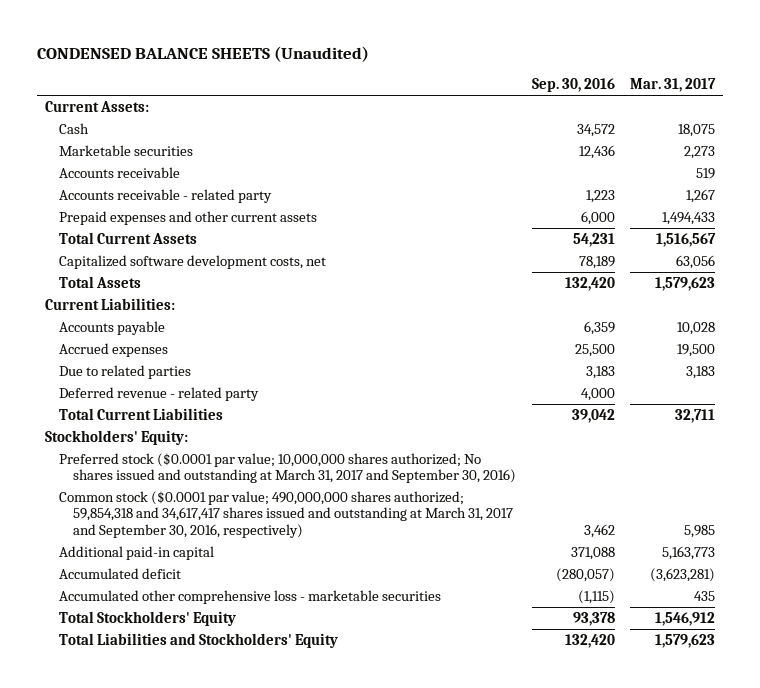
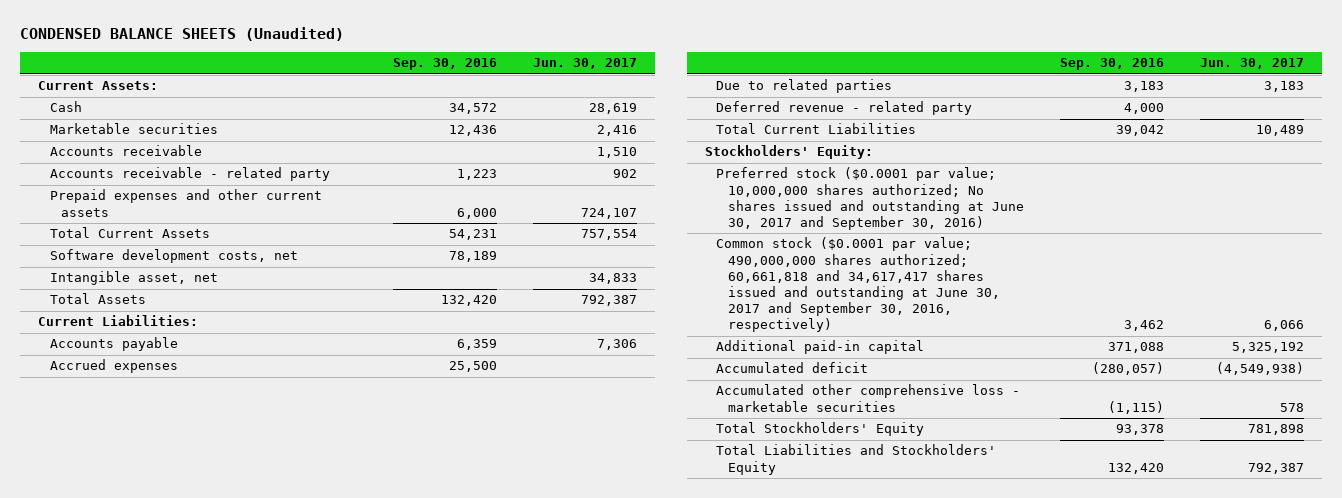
- | Sep. 30, 2016 | Mar. 31, 2017
+ | Sep. 30, 2016 | Jun. 30, 2017
- Capitalized software development costs, net | 78,189 | 63,056
+ Software development costs, net | 78,189 |
+ Intangible asset, net | | 34,833
- Preferred stock ($0.0001 par value; 10,000,000 shares authorized; No shares issued and outstanding at March 31, 2017 and September 30, 2016)
- Common stock ($0.0001 par value; 490,000,000 shares authorized; 59,854,318 and 34,617,417 shares issued and outstanding at March 31, 2017 and September 30, 2016, respectively) | 3,462 | 5,985
+ Preferred stock ($0.0001 par value; 10,000,000 shares authorized; No shares issued and outstanding at June 30, 2017 and September 30, 2016)
+ Common stock ($0.0001 par value; 490,000,000 shares authorized; 60,661,818 and 34,617,417 shares issued and outstanding at June 30, 2017 and September 30, 2016, respectively) | 3,462 | 6,066

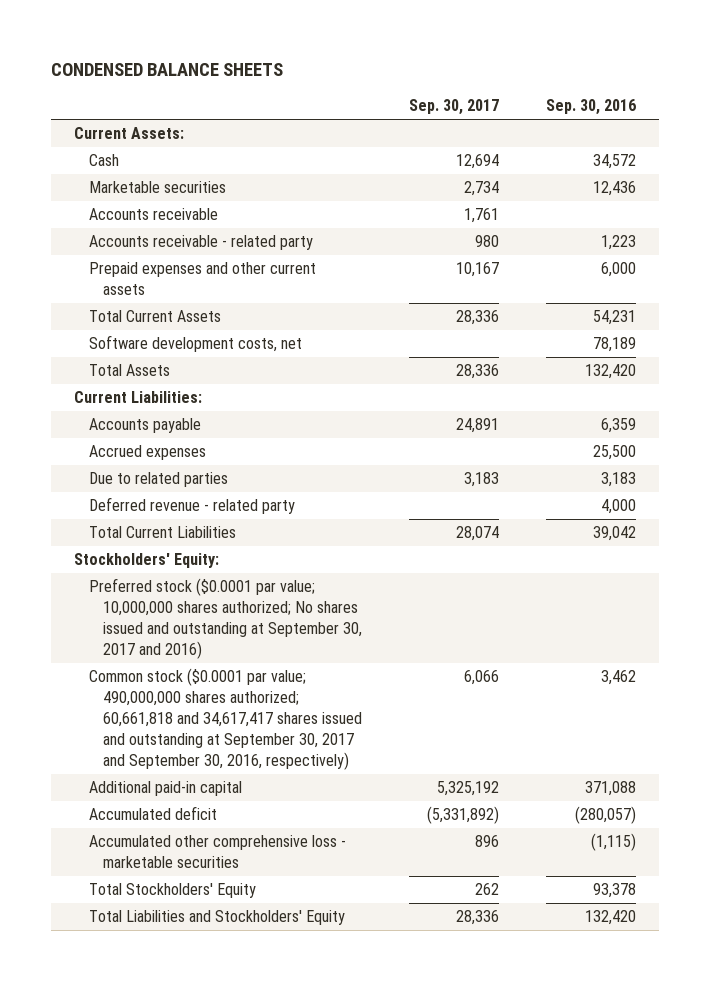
- CONDENSED BALANCE SHEETS (Unaudited)
+ CONDENSED BALANCE SHEETS
- | Sep. 30, 2016 | Jun. 30, 2017
+ | Sep. 30, 2017 | Sep. 30, 2016
- Intangible asset, net | | 34,833
- Preferred stock ($0.0001 par value; 10,000,000 shares authorized; No shares issued and outstanding at June 30, 2017 and September 30, 2016)
- Common stock ($0.0001 par value; 490,000,000 shares authorized; 60,661,818 and 34,617,417 shares issued and outstanding at June 30, 2017 and September 30, 2016, respectively) | 3,462 | 6,066
+ Preferred stock ($0.0001 par value; 10,000,000 shares authorized; No shares issued and outstanding at September 30, 2017 and 2016)
+ Common stock ($0.0001 par value; 490,000,000 shares authorized; 60,661,818 and 34,617,417 shares issued and outstanding at September 30, 2017 and September 30, 2016, respectively) | 6,066 | 3,462

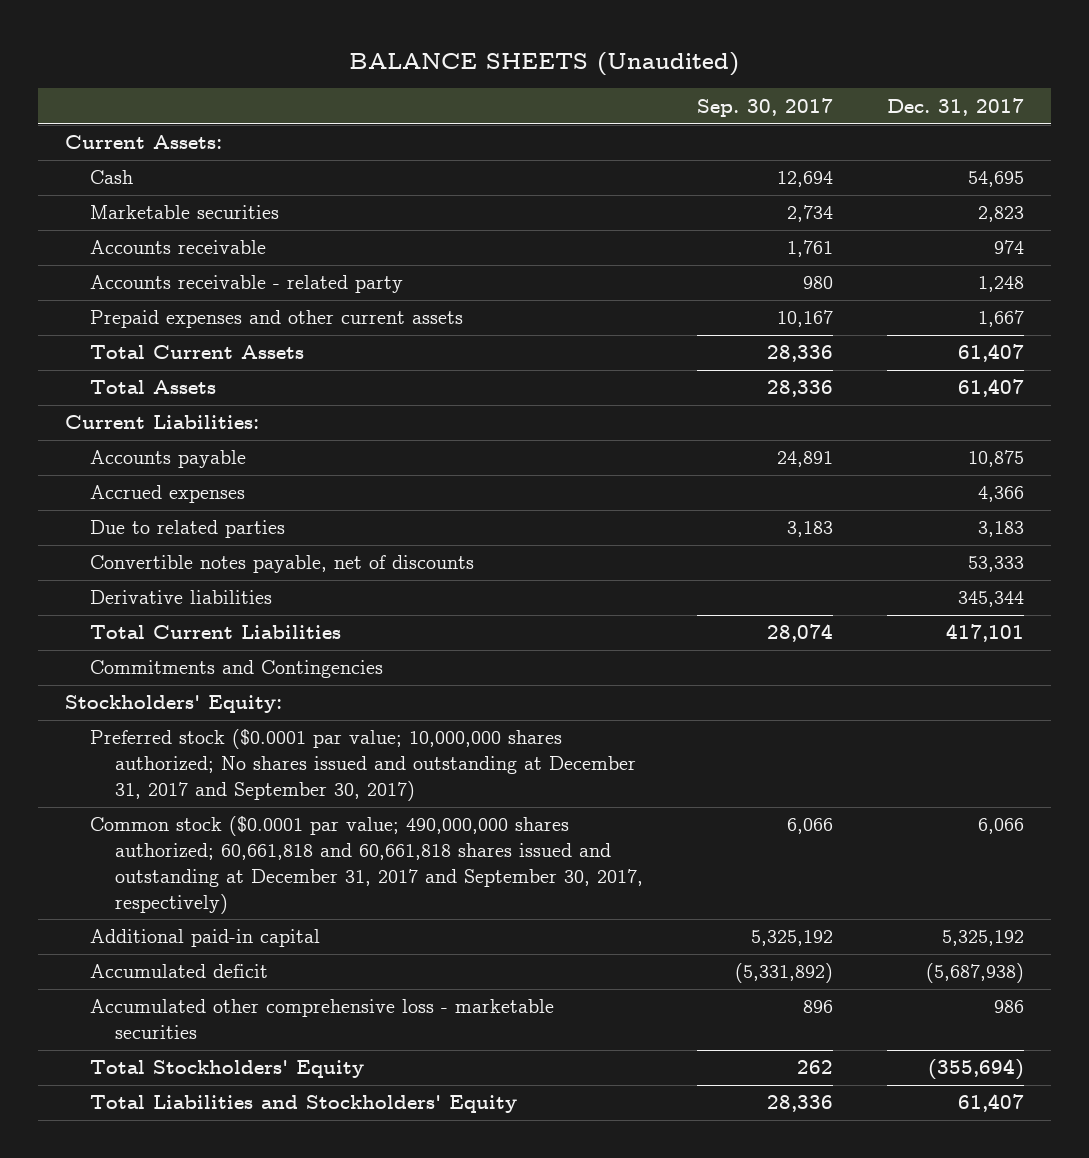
- CONDENSED BALANCE SHEETS
+ BALANCE SHEETS (Unaudited)
- | Sep. 30, 2017 | Sep. 30, 2016
+ | Sep. 30, 2017 | Dec. 31, 2017
- Software development costs, net | | 78,189
- Deferred revenue - related party | | 4,000
+ Convertible notes payable, net of discounts | | 53,333
+ Derivative liabilities | | 345,344
+ Commitments and Contingencies
- Preferred stock ($0.0001 par value; 10,000,000 shares authorized; No shares issued and outstanding at September 30, 2017 and 2016)
- Common stock ($0.0001 par value; 490,000,000 shares authorized; 60,661,818 and 34,617,417 shares issued and outstanding at September 30, 2017 and September 30, 2016, respectively) | 6,066 | 3,462
+ Preferred stock ($0.0001 par value; 10,000,000 shares authorized; No shares issued and outstanding at December 31, 2017 and September 30, 2017)
+ Common stock ($0.0001 par value; 490,000,000 shares authorized; 60,661,818 and 60,661,818 shares issued and outstanding at December 31, 2017 and September 30, 2017, respectively) | 6,066 | 6,066

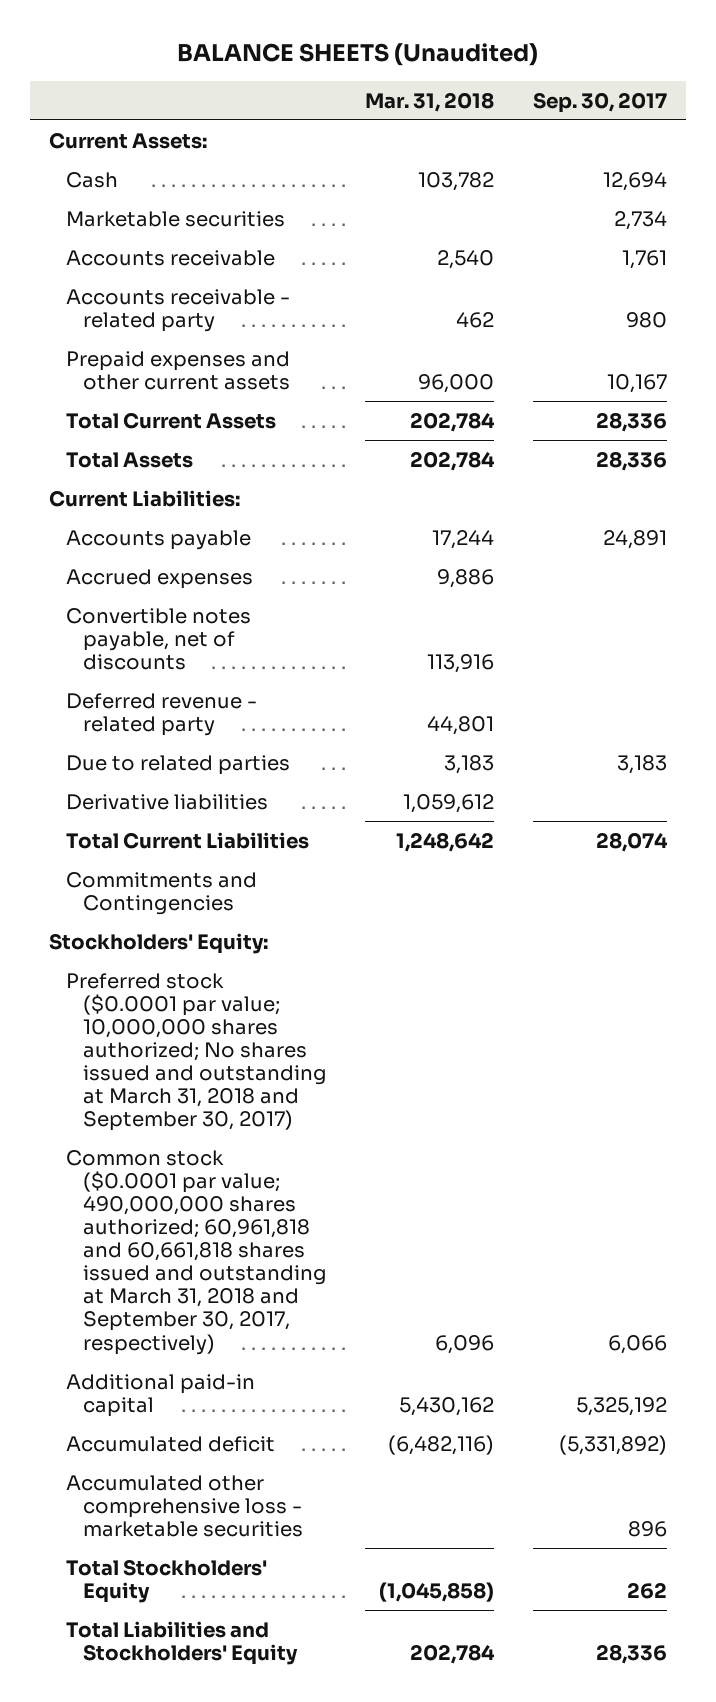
- | Sep. 30, 2017 | Dec. 31, 2017
+ | Mar. 31, 2018 | Sep. 30, 2017
+ Deferred revenue - related party | 44,801 |
moved down: Due to related parties | 3,183 | 3,183
- Preferred stock ($0.0001 par value; 10,000,000 shares authorized; No shares issued and outstanding at December 31, 2017 and September 30, 2017)
- Common stock ($0.0001 par value; 490,000,000 shares authorized; 60,661,818 and 60,661,818 shares issued and outstanding at December 31, 2017 and September 30, 2017, respectively) | 6,066 | 6,066
+ Preferred stock ($0.0001 par value; 10,000,000 shares authorized; No shares issued and outstanding at March 31, 2018 and September 30, 2017)
+ Common stock ($0.0001 par value; 490,000,000 shares authorized; 60,961,818 and 60,661,818 shares issued and outstanding at March 31, 2018 and September 30, 2017, respectively) | 6,096 | 6,066

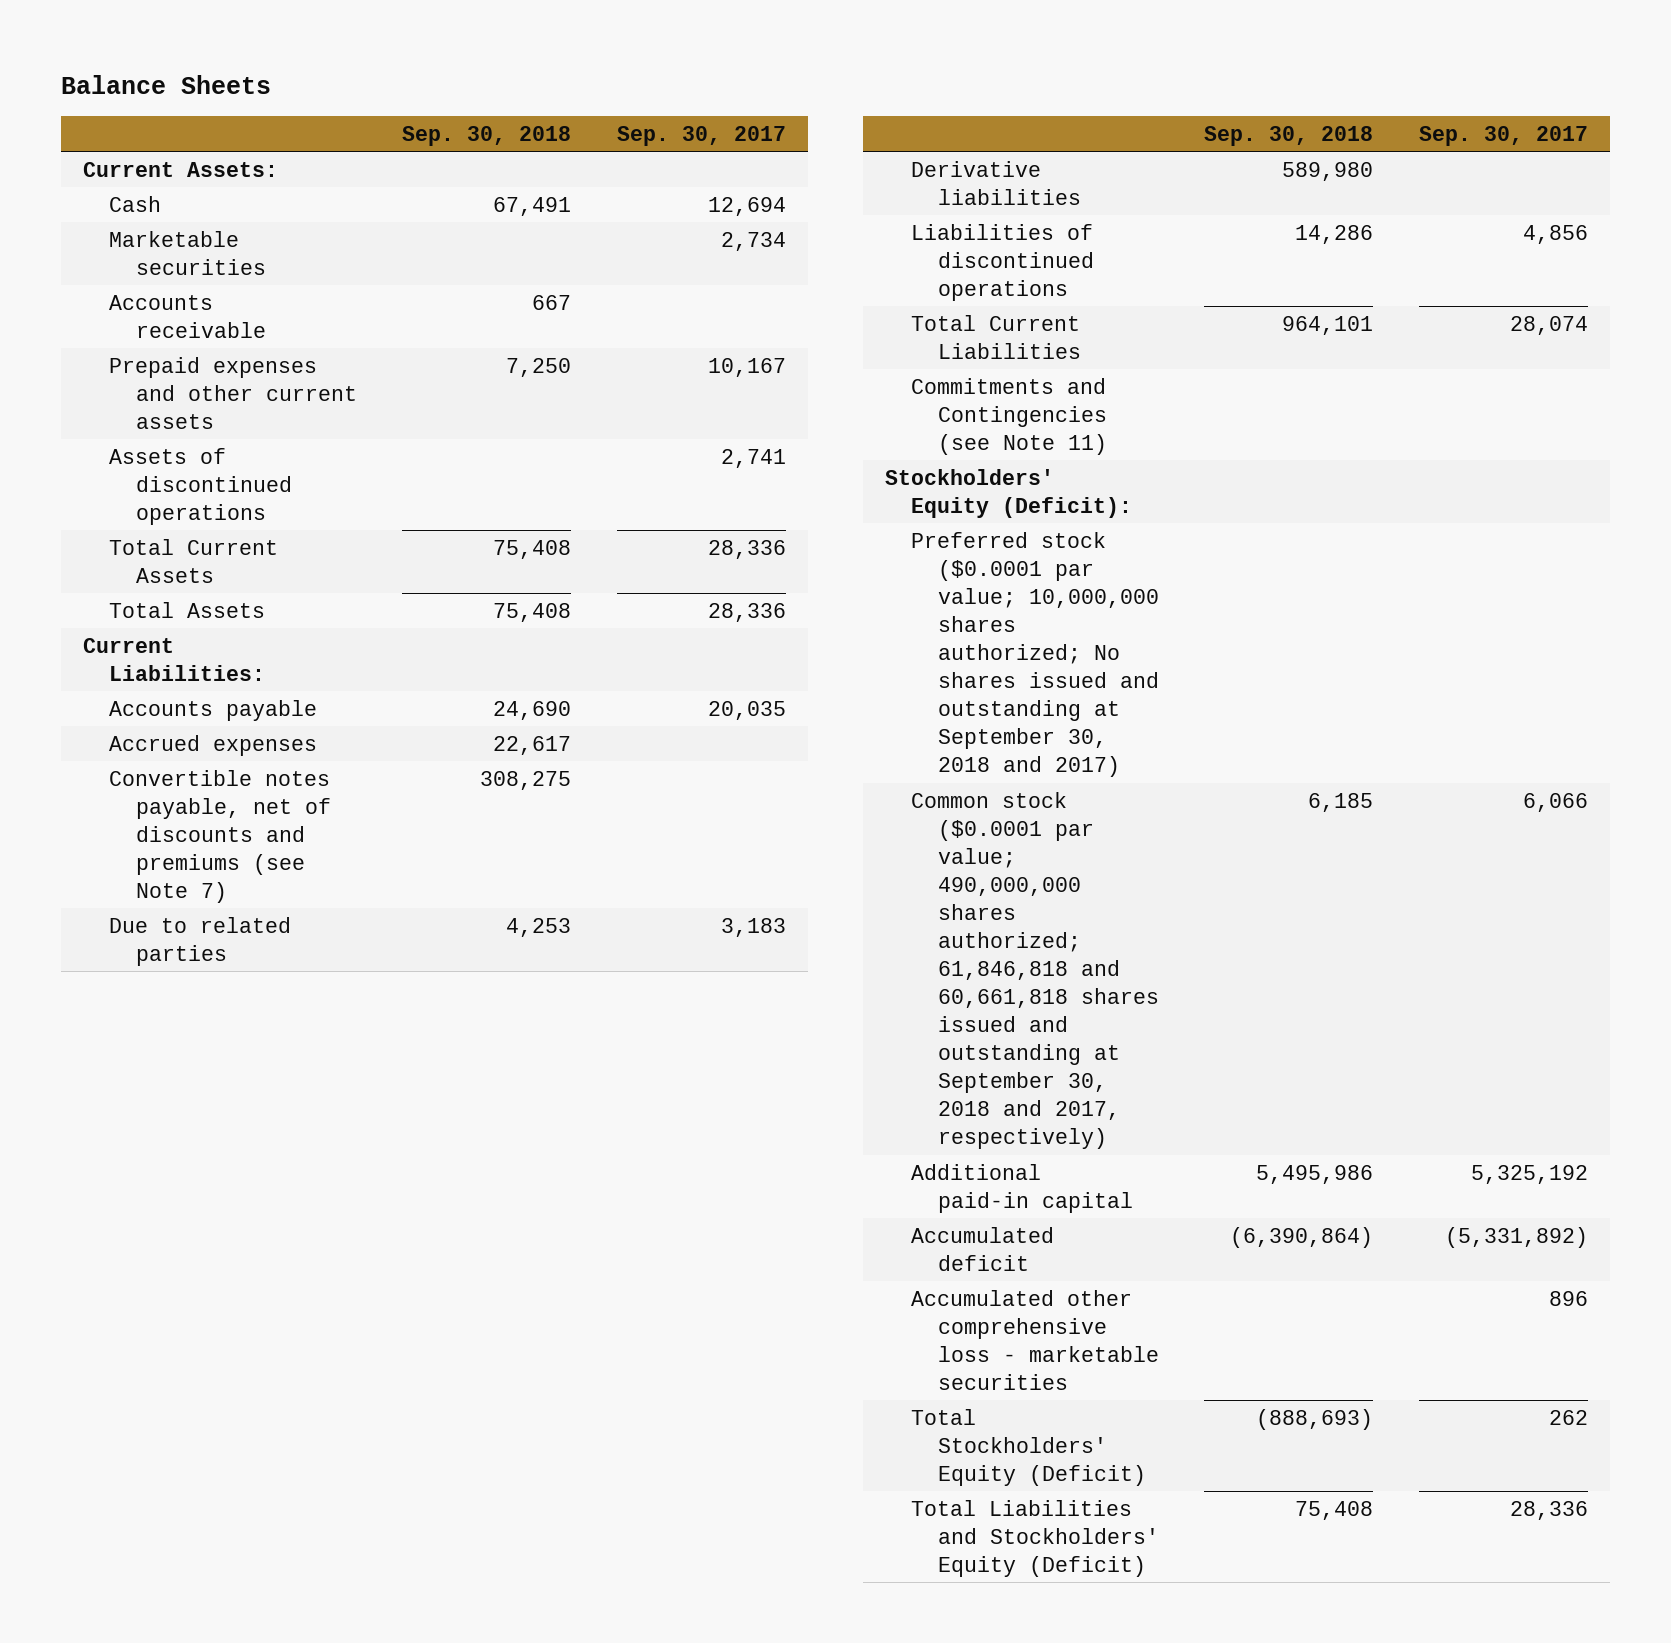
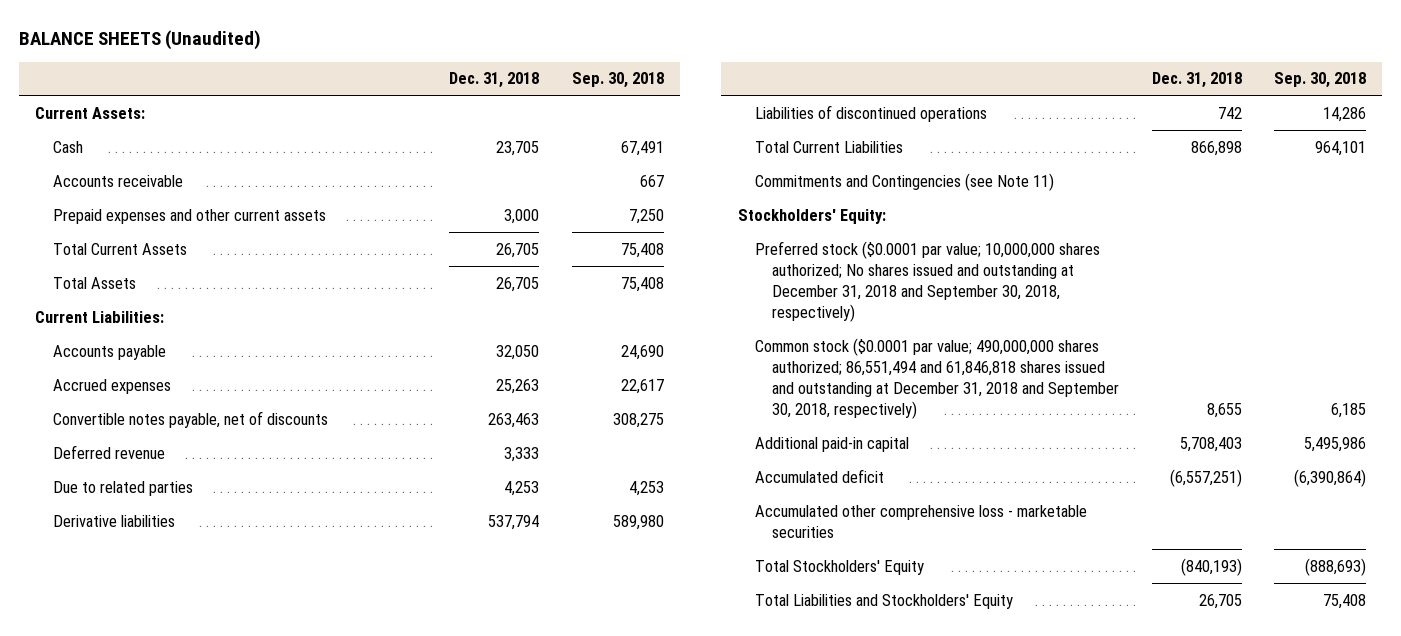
- Balance Sheets
+ BALANCE SHEETS (Unaudited)
- | Sep. 30, 2018 | Sep. 30, 2017
+ | Dec. 31, 2018 | Sep. 30, 2018
- Marketable securities | | 2,734
- Assets of discontinued operations | | 2,741
- Convertible notes payable, net of discounts and premiums (see Note 7) | 308,275 |
+ Convertible notes payable, net of discounts | 263,463 | 308,275
+ Deferred revenue | 3,333 |
- Stockholders' Equity (Deficit):
- Preferred stock ($0.0001 par value; 10,000,000 shares authorized; No shares issued and outstanding at September 30, 2018 and 2017)
- Common stock ($0.0001 par value; 490,000,000 shares authorized; 61,846,818 and 60,661,818 shares issued and outstanding at September 30, 2018 and 2017, respectively) | 6,185 | 6,066
+ Stockholders' Equity:
+ Preferred stock ($0.0001 par value; 10,000,000 shares authorized; No shares issued and outstanding at December 31, 2018 and September 30, 2018, respectively)
+ Common stock ($0.0001 par value; 490,000,000 shares authorized; 86,551,494 and 61,846,818 shares issued and outstanding at December 31, 2018 and September 30, 2018, respectively) | 8,655 | 6,185
- Total Stockholders' Equity (Deficit) | (888,693) | 262
- Total Liabilities and Stockholders' Equity (Deficit) | 75,408 | 28,336
+ Total Stockholders' Equity | (840,193) | (888,693)
+ Total Liabilities and Stockholders' Equity | 26,705 | 75,408

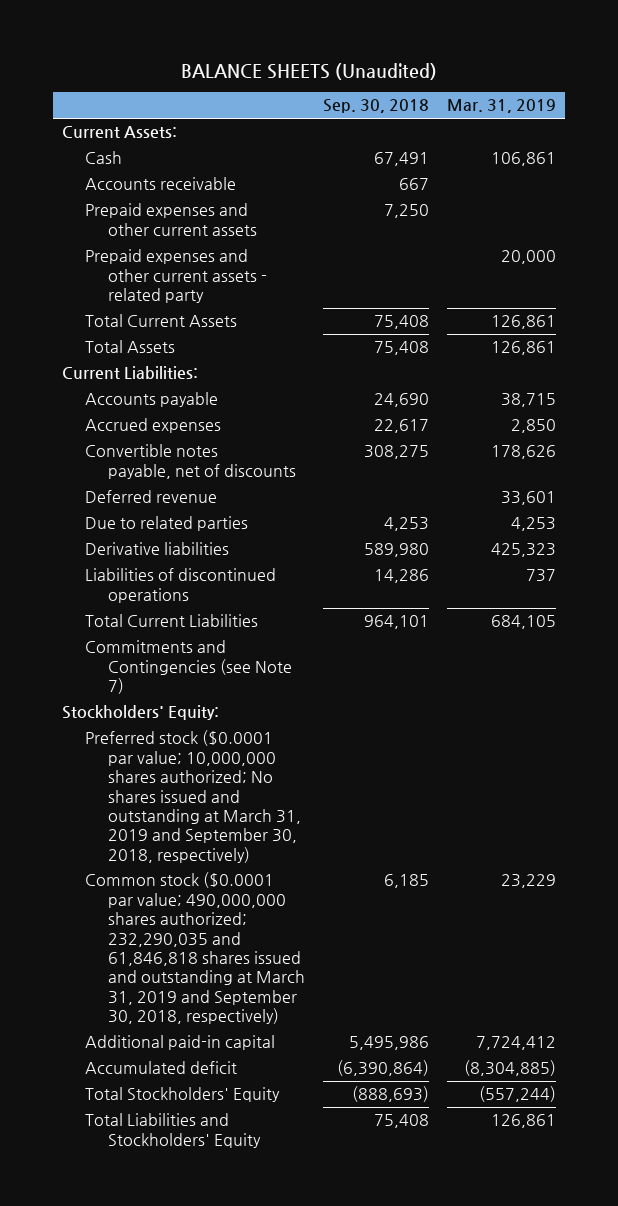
- | Dec. 31, 2018 | Sep. 30, 2018
+ | Sep. 30, 2018 | Mar. 31, 2019
+ Prepaid expenses and other current assets - related party | | 20,000
- Commitments and Contingencies (see Note 11)
+ Commitments and Contingencies (see Note 7)
- Preferred stock ($0.0001 par value; 10,000,000 shares authorized; No shares issued and outstanding at December 31, 2018 and September 30, 2018, respectively)
- Common stock ($0.0001 par value; 490,000,000 shares authorized; 86,551,494 and 61,846,818 shares issued and outstanding at December 31, 2018 and September 30, 2018, respectively) | 8,655 | 6,185
+ Preferred stock ($0.0001 par value; 10,000,000 shares authorized; No shares issued and outstanding at March 31, 2019 and September 30, 2018, respectively)
+ Common stock ($0.0001 par value; 490,000,000 shares authorized; 232,290,035 and 61,846,818 shares issued and outstanding at March 31, 2019 and September 30, 2018, respectively) | 6,185 | 23,229
- Accumulated other comprehensive loss - marketable securities

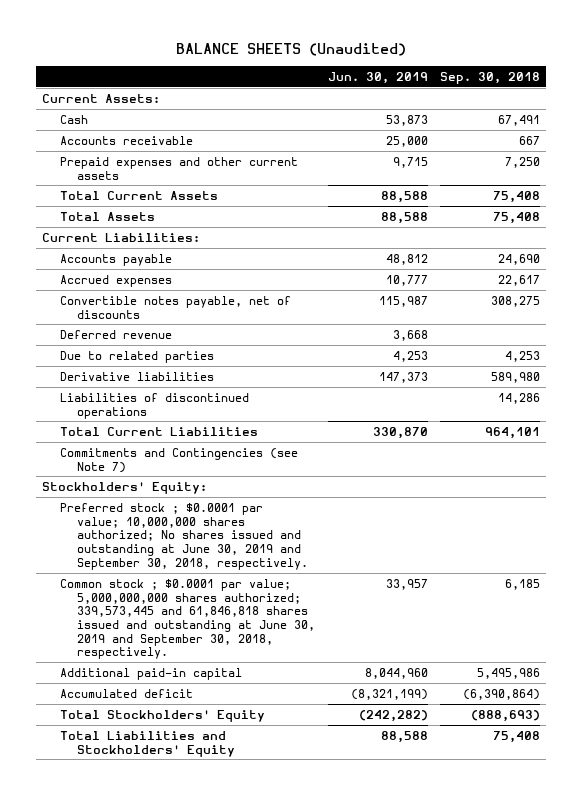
- | Sep. 30, 2018 | Mar. 31, 2019
+ | Jun. 30, 2019 | Sep. 30, 2018
- Prepaid expenses and other current assets - related party | | 20,000
- Preferred stock ($0.0001 par value; 10,000,000 shares authorized; No shares issued and outstanding at March 31, 2019 and September 30, 2018, respectively)
- Common stock ($0.0001 par value; 490,000,000 shares authorized; 232,290,035 and 61,846,818 shares issued and outstanding at March 31, 2019 and September 30, 2018, respectively) | 6,185 | 23,229
+ Preferred stock ; $0.0001 par value; 10,000,000 shares authorized; No shares issued and outstanding at June 30, 2019 and September 30, 2018, respectively.
+ Common stock ; $0.0001 par value; 5,000,000,000 shares authorized; 339,573,445 and 61,846,818 shares issued and outstanding at June 30, 2019 and September 30, 2018, respectively. | 33,957 | 6,185

